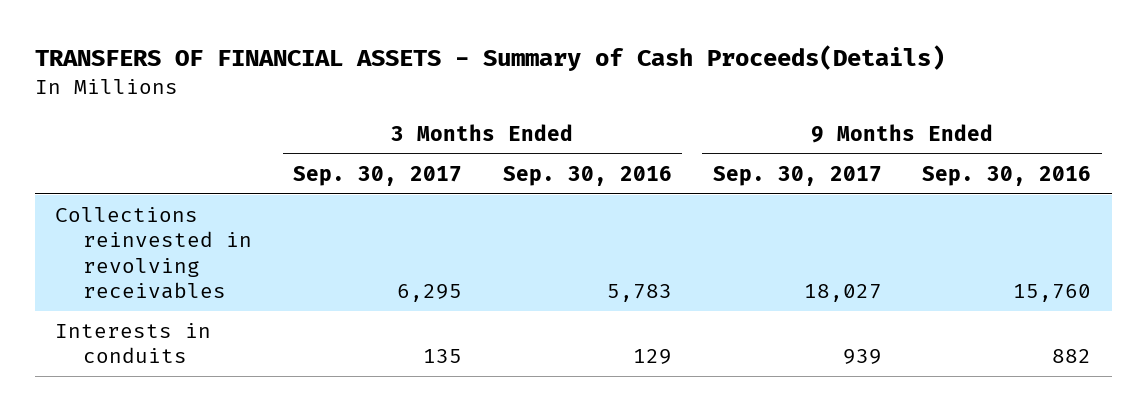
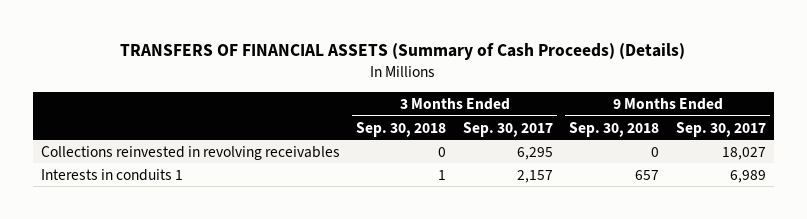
- TRANSFERS OF FINANCIAL ASSETS - Summary of Cash Proceeds(Details)
+ TRANSFERS OF FINANCIAL ASSETS (Summary of Cash Proceeds) (Details)
- | 3 Months Ended Sep. 30, 2017 | 3 Months Ended Sep. 30, 2016 | 9 Months Ended Sep. 30, 2017 | 9 Months Ended Sep. 30, 2016
+ | 3 Months Ended Sep. 30, 2018 | 3 Months Ended Sep. 30, 2017 | 9 Months Ended Sep. 30, 2018 | 9 Months Ended Sep. 30, 2017
- Interests in conduits | 135 | 129 | 939 | 882
+ Interests in conduits 1 | 1 | 2,157 | 657 | 6,989

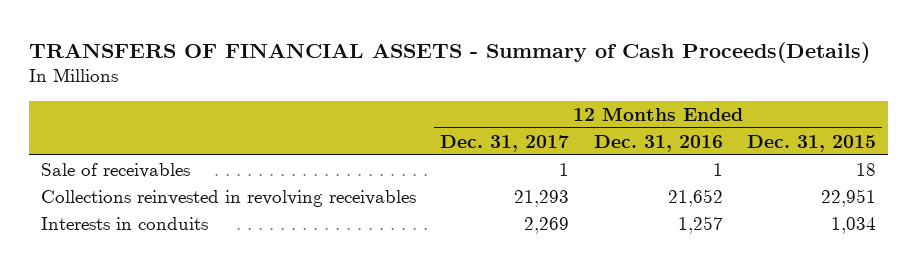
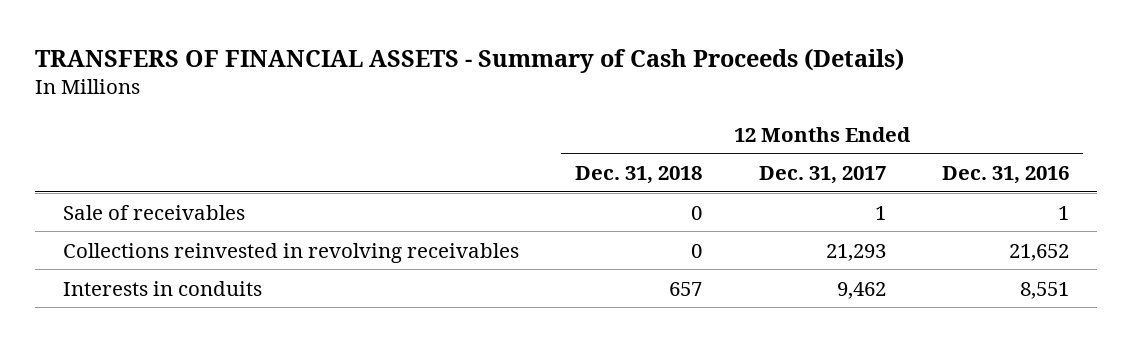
- TRANSFERS OF FINANCIAL ASSETS - Summary of Cash Proceeds(Details)
+ TRANSFERS OF FINANCIAL ASSETS - Summary of Cash Proceeds (Details)
- | 12 Months Ended Dec. 31, 2017 | 12 Months Ended Dec. 31, 2016 | 12 Months Ended Dec. 31, 2015
+ | 12 Months Ended Dec. 31, 2018 | 12 Months Ended Dec. 31, 2017 | 12 Months Ended Dec. 31, 2016
- Interests in conduits | 2,269 | 1,257 | 1,034
+ Interests in conduits | 657 | 9,462 | 8,551

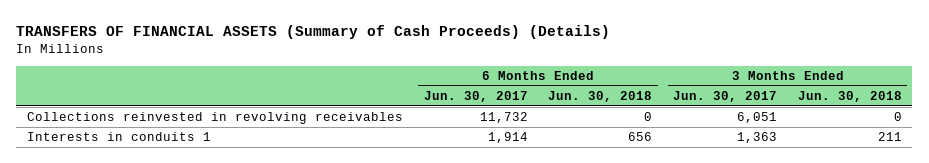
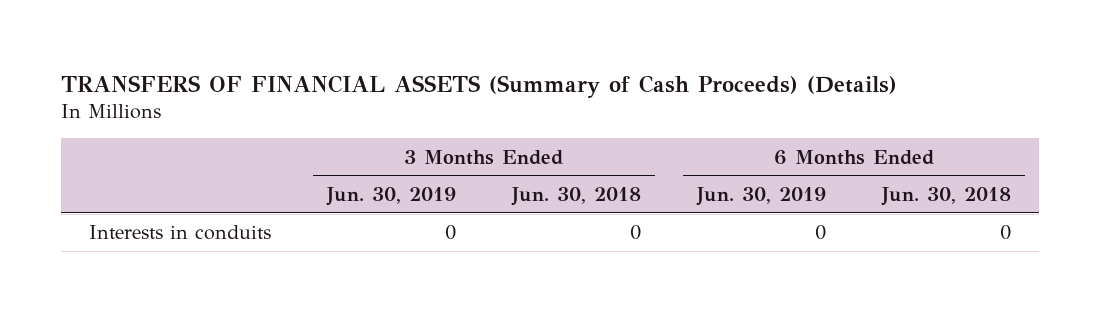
- | 6 Months Ended Jun. 30, 2017 | 6 Months Ended Jun. 30, 2018 | 3 Months Ended Jun. 30, 2017 | 3 Months Ended Jun. 30, 2018
+ | 3 Months Ended Jun. 30, 2019 | 3 Months Ended Jun. 30, 2018 | 6 Months Ended Jun. 30, 2019 | 6 Months Ended Jun. 30, 2018
- Collections reinvested in revolving receivables | 11,732 | 0 | 6,051 | 0
- Interests in conduits 1 | 1,914 | 656 | 1,363 | 211
+ Interests in conduits | 0 | 0 | 0 | 0

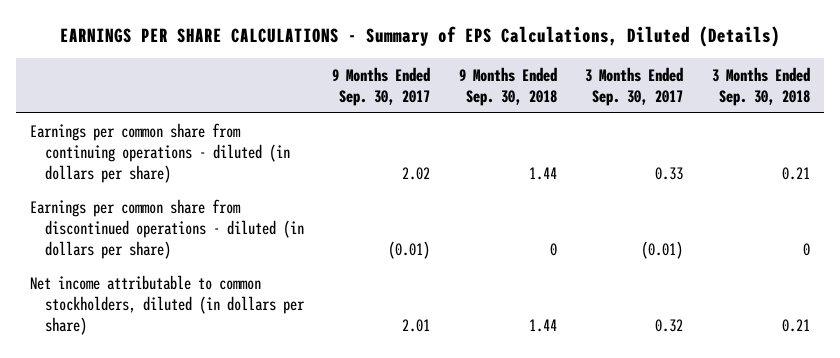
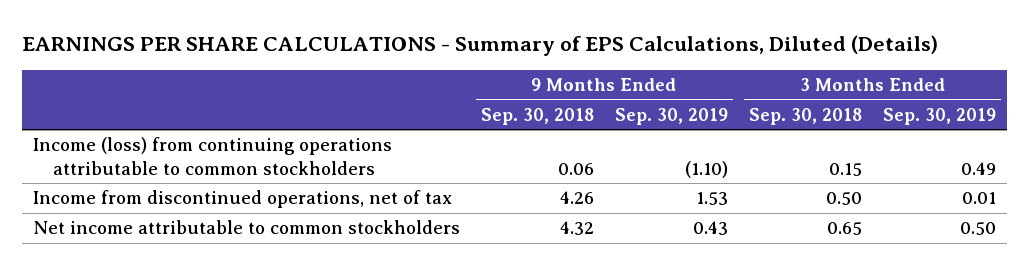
- | 9 Months Ended Sep. 30, 2017 | 9 Months Ended Sep. 30, 2018 | 3 Months Ended Sep. 30, 2017 | 3 Months Ended Sep. 30, 2018
+ | 9 Months Ended Sep. 30, 2018 | 9 Months Ended Sep. 30, 2019 | 3 Months Ended Sep. 30, 2018 | 3 Months Ended Sep. 30, 2019
- Earnings per common share from continuing operations - diluted (in dollars per share) | 2.02 | 1.44 | 0.33 | 0.21
- Earnings per common share from discontinued operations - diluted (in dollars per share) | (0.01) | 0 | (0.01) | 0
- Net income attributable to common stockholders, diluted (in dollars per share) | 2.01 | 1.44 | 0.32 | 0.21
+ Income (loss) from continuing operations attributable to common stockholders | 0.06 | (1.10) | 0.15 | 0.49
+ Income from discontinued operations, net of tax | 4.26 | 1.53 | 0.50 | 0.01
+ Net income attributable to common stockholders | 4.32 | 0.43 | 0.65 | 0.50

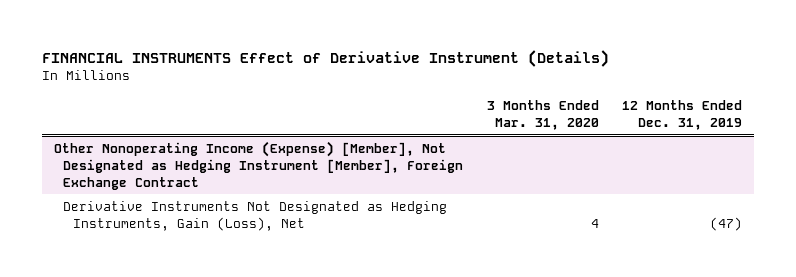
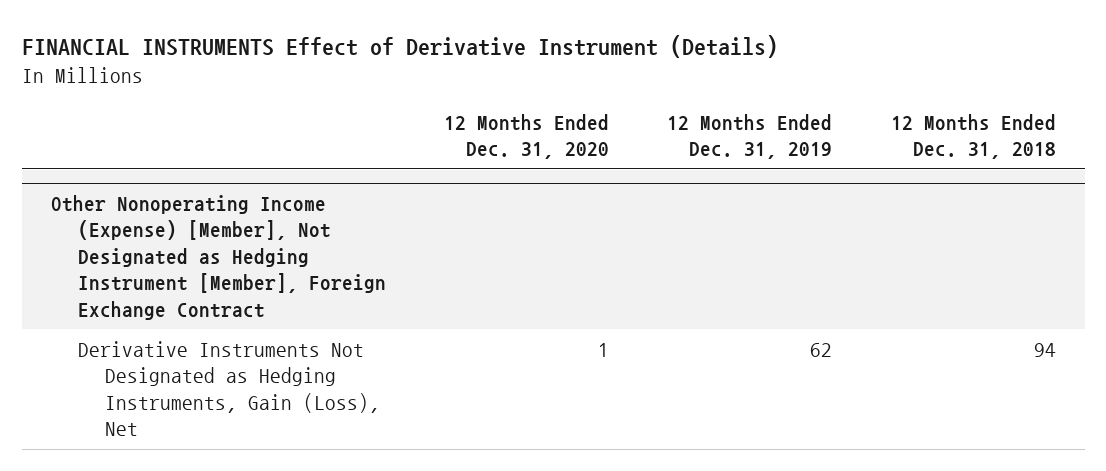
- | 3 Months Ended Mar. 31, 2020 | 12 Months Ended Dec. 31, 2019
+ | 12 Months Ended Dec. 31, 2020 | 12 Months Ended Dec. 31, 2019 | 12 Months Ended Dec. 31, 2018
@ Other Nonoperating Income (Expense) [Member], Not Designated as Hedging Instrument [Member], Foreign Exchange Contract
- Derivative Instruments Not Designated as Hedging Instruments, Gain (Loss), Net | 4 | (47)
+ Derivative Instruments Not Designated as Hedging Instruments, Gain (Loss), Net | 1 | 62 | 94

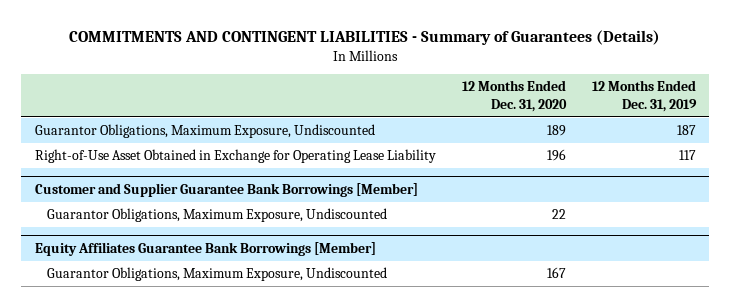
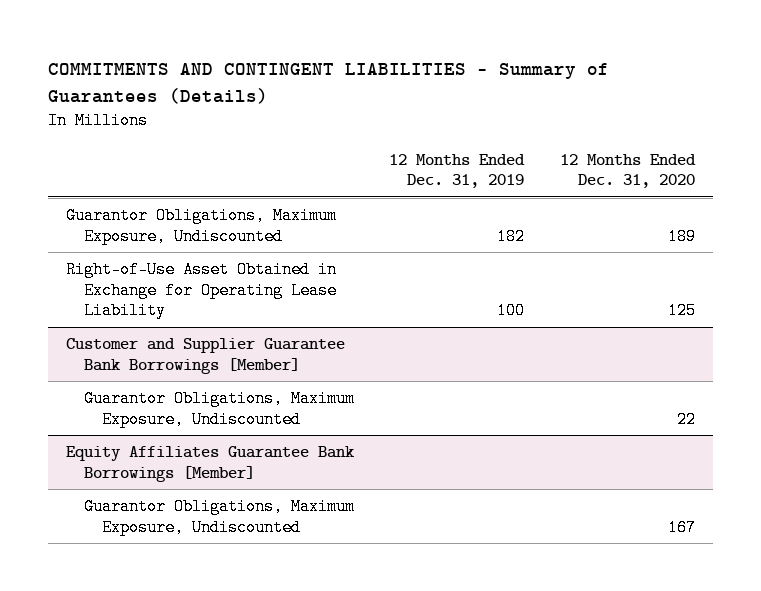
- | 12 Months Ended Dec. 31, 2020 | 12 Months Ended Dec. 31, 2019
+ | 12 Months Ended Dec. 31, 2019 | 12 Months Ended Dec. 31, 2020
- Guarantor Obligations, Maximum Exposure, Undiscounted | 189 | 187
- Right-of-Use Asset Obtained in Exchange for Operating Lease Liability | 196 | 117
+ Guarantor Obligations, Maximum Exposure, Undiscounted | 182 | 189
+ Right-of-Use Asset Obtained in Exchange for Operating Lease Liability | 100 | 125

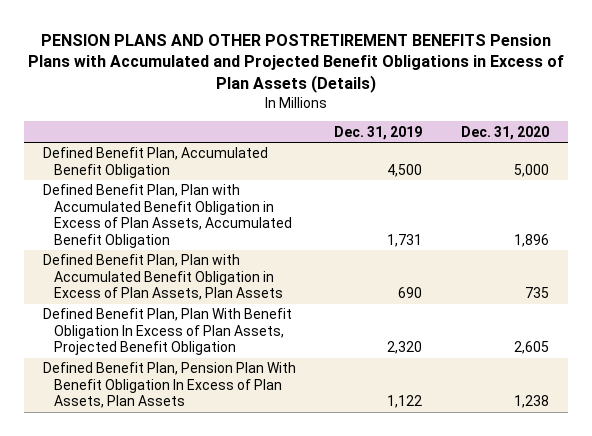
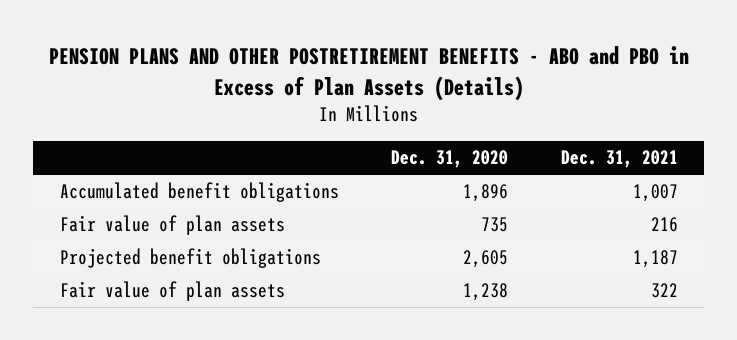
- PENSION PLANS AND OTHER POSTRETIREMENT BENEFITS Pension Plans with Accumulated and Projected Benefit Obligations in Excess of Plan Assets (Details)
+ PENSION PLANS AND OTHER POSTRETIREMENT BENEFITS - ABO and PBO in Excess of Plan Assets (Details)
- | Dec. 31, 2019 | Dec. 31, 2020
+ | Dec. 31, 2020 | Dec. 31, 2021
- Defined Benefit Plan, Accumulated Benefit Obligation | 4,500 | 5,000
- Defined Benefit Plan, Plan with Accumulated Benefit Obligation in Excess of Plan Assets, Accumulated Benefit Obligation | 1,731 | 1,896
- Defined Benefit Plan, Plan with Accumulated Benefit Obligation in Excess of Plan Assets, Plan Assets | 690 | 735
- Defined Benefit Plan, Plan With Benefit Obligation In Excess of Plan Assets, Projected Benefit Obligation | 2,320 | 2,605
- Defined Benefit Plan, Pension Plan With Benefit Obligation In Excess of Plan Assets, Plan Assets | 1,122 | 1,238
+ Accumulated benefit obligations | 1,896 | 1,007
+ Fair value of plan assets | 735 | 216
+ Projected benefit obligations | 2,605 | 1,187
+ Fair value of plan assets | 1,238 | 322

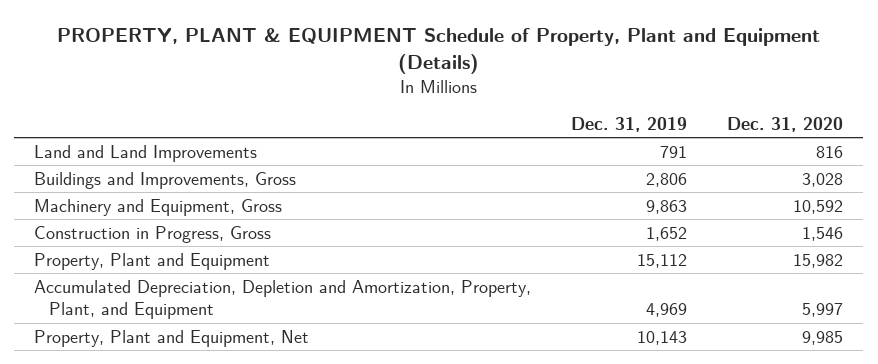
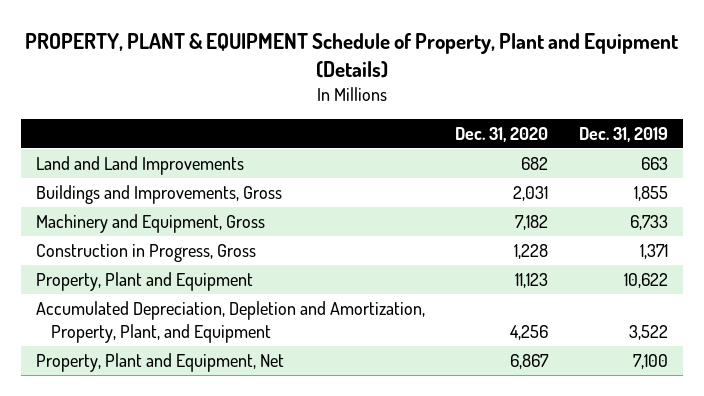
- | Dec. 31, 2019 | Dec. 31, 2020
+ | Dec. 31, 2020 | Dec. 31, 2019
- Land and Land Improvements | 791 | 816
- Buildings and Improvements, Gross | 2,806 | 3,028
- Machinery and Equipment, Gross | 9,863 | 10,592
- Construction in Progress, Gross | 1,652 | 1,546
- Property, Plant and Equipment | 15,112 | 15,982
- Accumulated Depreciation, Depletion and Amortization, Property, Plant, and Equipment | 4,969 | 5,997
- Property, Plant and Equipment, Net | 10,143 | 9,985
+ Land and Land Improvements | 682 | 663
+ Buildings and Improvements, Gross | 2,031 | 1,855
+ Machinery and Equipment, Gross | 7,182 | 6,733
+ Construction in Progress, Gross | 1,228 | 1,371
+ Property, Plant and Equipment | 11,123 | 10,622
+ Accumulated Depreciation, Depletion and Amortization, Property, Plant, and Equipment | 4,256 | 3,522
+ Property, Plant and Equipment, Net | 6,867 | 7,100

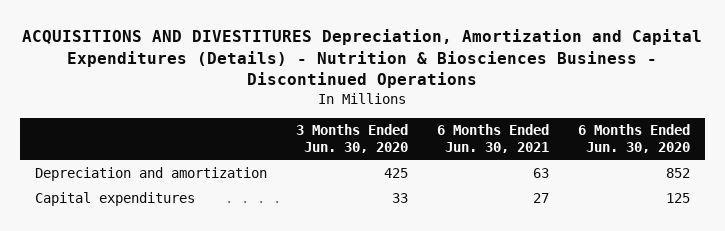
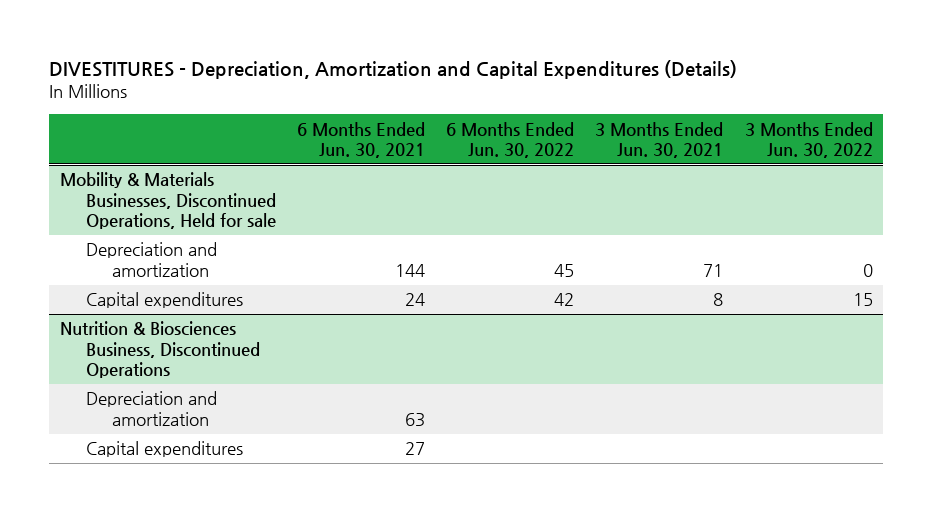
- ACQUISITIONS AND DIVESTITURES Depreciation, Amortization and Capital Expenditures (Details) - Nutrition & Biosciences Business - Discontinued Operations
+ DIVESTITURES - Depreciation, Amortization and Capital Expenditures (Details)
- | 3 Months Ended Jun. 30, 2020 | 6 Months Ended Jun. 30, 2021 | 6 Months Ended Jun. 30, 2020
+ | 6 Months Ended Jun. 30, 2021 | 6 Months Ended Jun. 30, 2022 | 3 Months Ended Jun. 30, 2021 | 3 Months Ended Jun. 30, 2022
+ Mobility & Materials Businesses, Discontinued Operations, Held for sale
+ Depreciation and amortization | 144 | 45 | 71 | 0
+ Capital expenditures | 24 | 42 | 8 | 15
+ Nutrition & Biosciences Business, Discontinued Operations

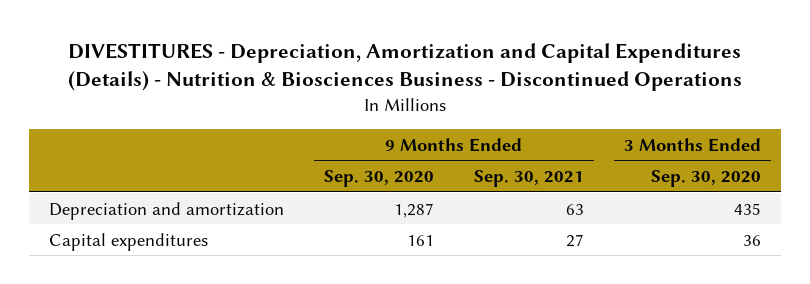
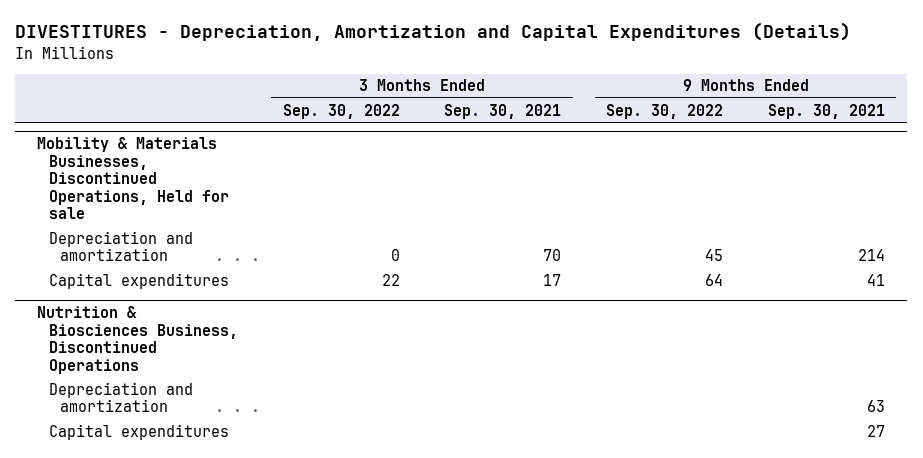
- DIVESTITURES - Depreciation, Amortization and Capital Expenditures (Details) - Nutrition & Biosciences Business - Discontinued Operations
+ DIVESTITURES - Depreciation, Amortization and Capital Expenditures (Details)
- | 9 Months Ended Sep. 30, 2020 | 9 Months Ended Sep. 30, 2021 | 3 Months Ended Sep. 30, 2020
+ | 3 Months Ended Sep. 30, 2022 | 3 Months Ended Sep. 30, 2021 | 9 Months Ended Sep. 30, 2022 | 9 Months Ended Sep. 30, 2021
+ Mobility & Materials Businesses, Discontinued Operations, Held for sale
+ Depreciation and amortization | 0 | 70 | 45 | 214
+ Capital expenditures | 22 | 17 | 64 | 41
+ Nutrition & Biosciences Business, Discontinued Operations

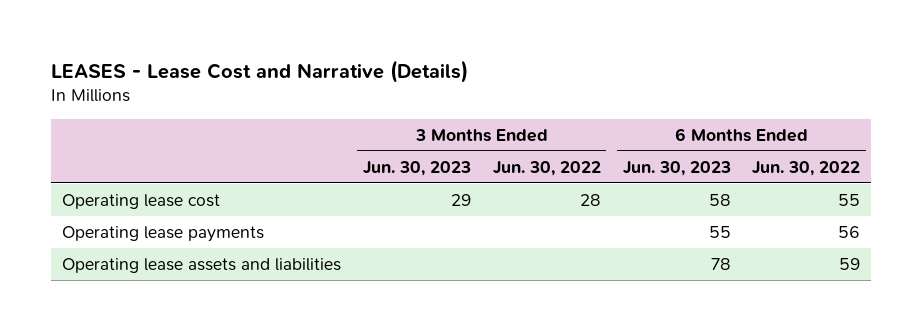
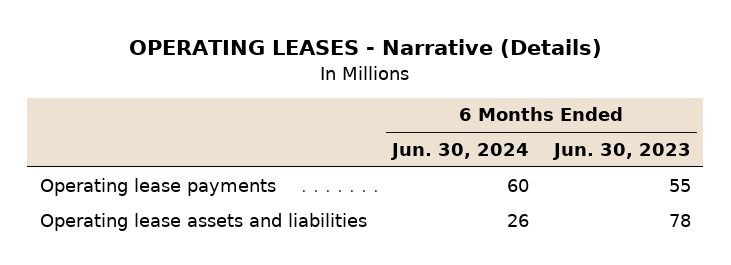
- LEASES - Lease Cost and Narrative (Details)
+ OPERATING LEASES - Narrative (Details)
- | 3 Months Ended Jun. 30, 2023 | 3 Months Ended Jun. 30, 2022 | 6 Months Ended Jun. 30, 2023 | 6 Months Ended Jun. 30, 2022
+ | 6 Months Ended Jun. 30, 2024 | 6 Months Ended Jun. 30, 2023
- Operating lease cost | 29 | 28 | 58 | 55

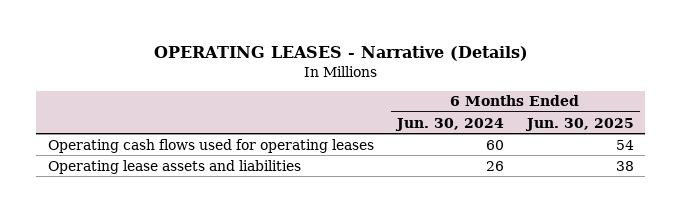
- | 6 Months Ended Jun. 30, 2024 | 6 Months Ended Jun. 30, 2023
+ | 6 Months Ended Jun. 30, 2024 | 6 Months Ended Jun. 30, 2025
- Operating lease payments | 60 | 55
+ Operating cash flows used for operating leases | 60 | 54

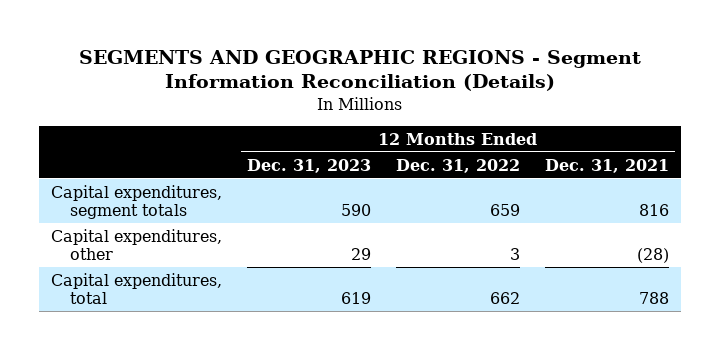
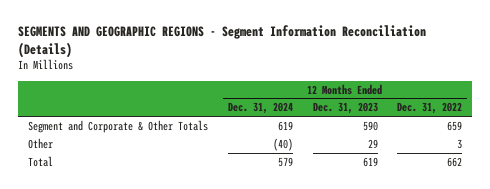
- | 12 Months Ended Dec. 31, 2023 | 12 Months Ended Dec. 31, 2022 | 12 Months Ended Dec. 31, 2021
+ | 12 Months Ended Dec. 31, 2024 | 12 Months Ended Dec. 31, 2023 | 12 Months Ended Dec. 31, 2022
- Capital expenditures, segment totals | 590 | 659 | 816
- Capital expenditures, other | 29 | 3 | (28)
- Capital expenditures, total | 619 | 662 | 788
+ Segment and Corporate & Other Totals | 619 | 590 | 659
+ Other | (40) | 29 | 3
+ Total | 579 | 619 | 662

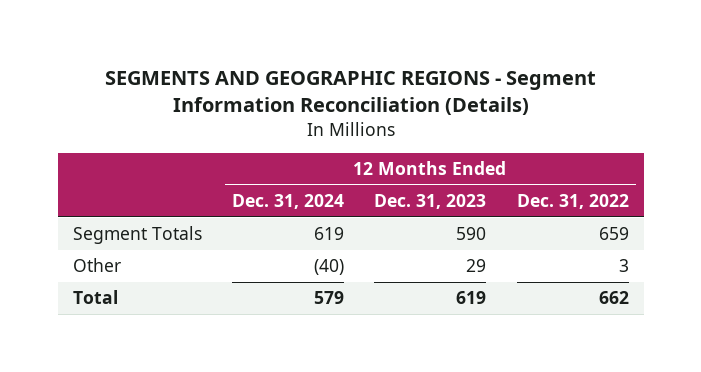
- Segment and Corporate & Other Totals | 619 | 590 | 659
+ Segment Totals | 619 | 590 | 659

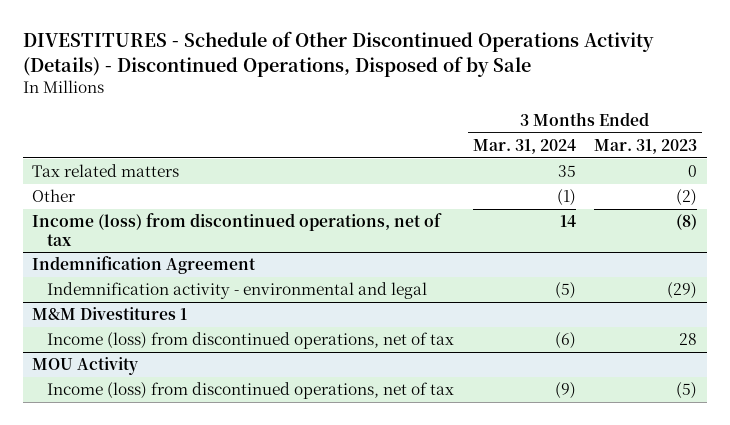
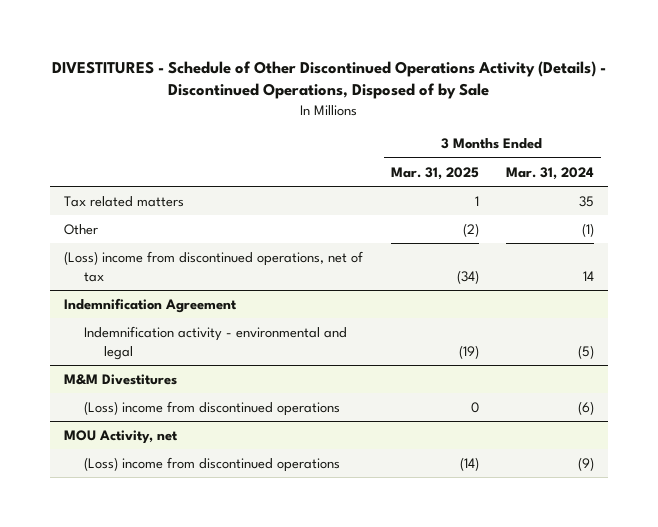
- | 3 Months Ended Mar. 31, 2024 | 3 Months Ended Mar. 31, 2023
+ | 3 Months Ended Mar. 31, 2025 | 3 Months Ended Mar. 31, 2024
- Income (loss) from discontinued operations, net of tax | 14 | (8)
+ (Loss) income from discontinued operations, net of tax | (34) | 14
- M&M Divestitures 1
- Income (loss) from discontinued operations, net of tax | (6) | 28
- MOU Activity
- Income (loss) from discontinued operations, net of tax | (9) | (5)
+ M&M Divestitures
+ (Loss) income from discontinued operations | 0 | (6)
+ MOU Activity, net
+ (Loss) income from discontinued operations | (14) | (9)

